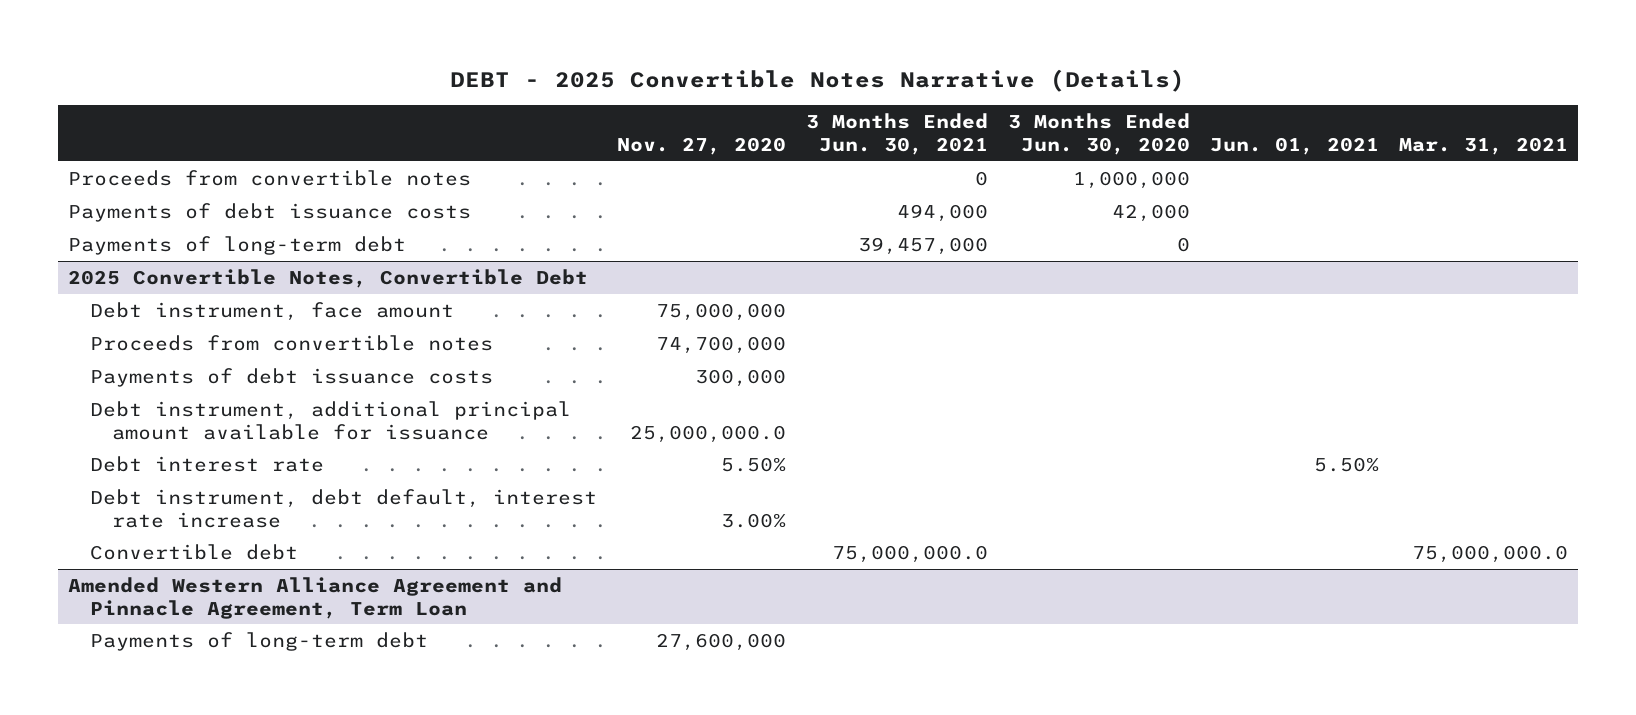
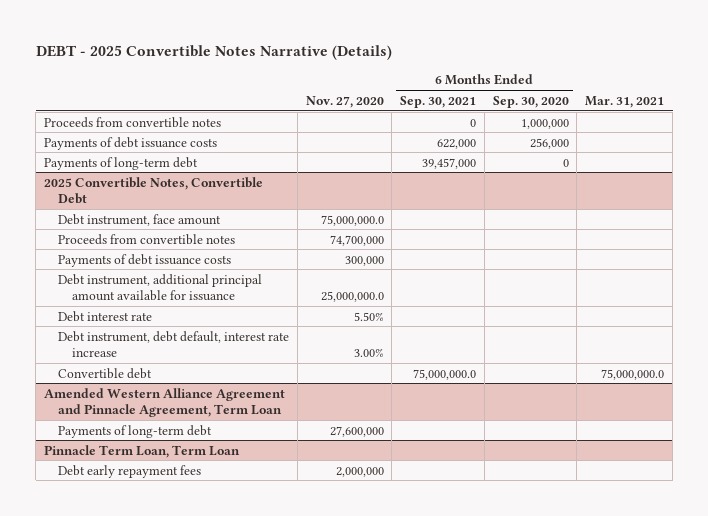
- | Nov. 27, 2020 | 3 Months Ended Jun. 30, 2021 | 3 Months Ended Jun. 30, 2020 | Jun. 01, 2021 | Mar. 31, 2021
+ | Nov. 27, 2020 | 6 Months Ended Sep. 30, 2021 | 6 Months Ended Sep. 30, 2020 | Mar. 31, 2021
@ 2025 Convertible Notes, Convertible Debt
- Debt instrument, face amount | 75,000,000 | | | |
+ Debt instrument, face amount | 75,000,000.0 | | |
+ Pinnacle Term Loan, Term Loan
+ Debt early repayment fees | 2,000,000 | | |

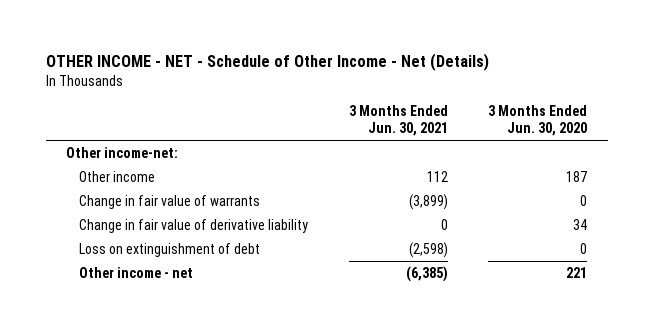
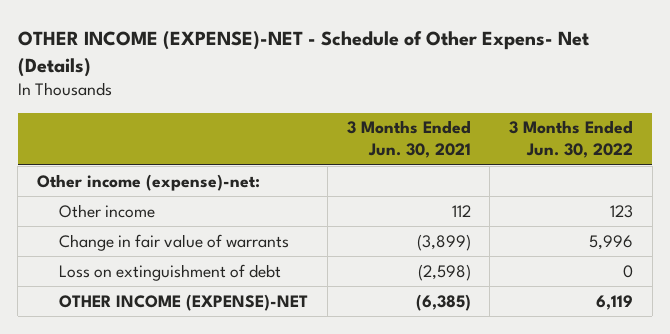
- OTHER INCOME - NET - Schedule of Other Income - Net (Details)
+ OTHER INCOME (EXPENSE)-NET - Schedule of Other Expens- Net (Details)
- | 3 Months Ended Jun. 30, 2021 | 3 Months Ended Jun. 30, 2020
+ | 3 Months Ended Jun. 30, 2021 | 3 Months Ended Jun. 30, 2022
- Other income-net:
+ Other income (expense)-net:
- Change in fair value of derivative liability | 0 | 34
- Other income - net | (6,385) | 221
+ OTHER INCOME (EXPENSE)-NET | (6,385) | 6,119

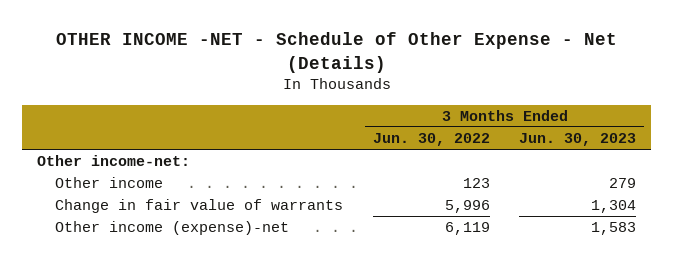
- OTHER INCOME (EXPENSE)-NET - Schedule of Other Expens- Net (Details)
+ OTHER INCOME -NET - Schedule of Other Expense - Net (Details)
- | 3 Months Ended Jun. 30, 2021 | 3 Months Ended Jun. 30, 2022
+ | 3 Months Ended Jun. 30, 2022 | 3 Months Ended Jun. 30, 2023
- Other income (expense)-net:
+ Other income-net:
- Loss on extinguishment of debt | (2,598) | 0
- OTHER INCOME (EXPENSE)-NET | (6,385) | 6,119
+ Other income (expense)-net | 6,119 | 1,583

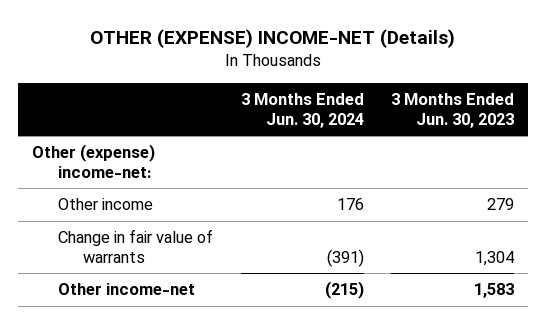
- OTHER INCOME -NET - Schedule of Other Expense - Net (Details)
+ OTHER (EXPENSE) INCOME-NET (Details)
- | 3 Months Ended Jun. 30, 2022 | 3 Months Ended Jun. 30, 2023
+ | 3 Months Ended Jun. 30, 2024 | 3 Months Ended Jun. 30, 2023
- Other income-net:
+ Other (expense) income-net:
- Other income (expense)-net | 6,119 | 1,583
+ Other income-net | (215) | 1,583

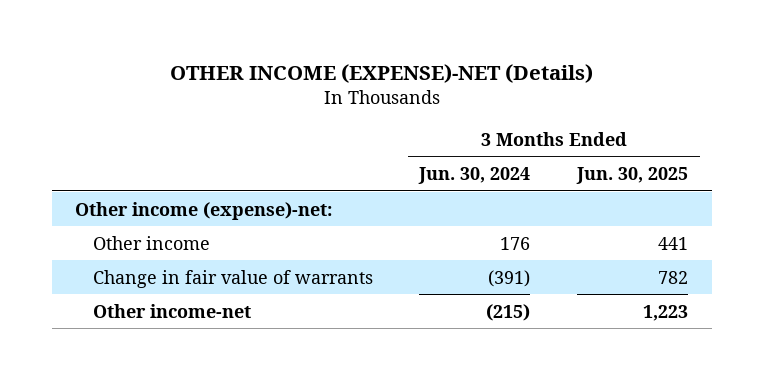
- OTHER (EXPENSE) INCOME-NET (Details)
+ OTHER INCOME (EXPENSE)-NET (Details)
- | 3 Months Ended Jun. 30, 2024 | 3 Months Ended Jun. 30, 2023
+ | 3 Months Ended Jun. 30, 2024 | 3 Months Ended Jun. 30, 2025
- Other (expense) income-net:
+ Other income (expense)-net:

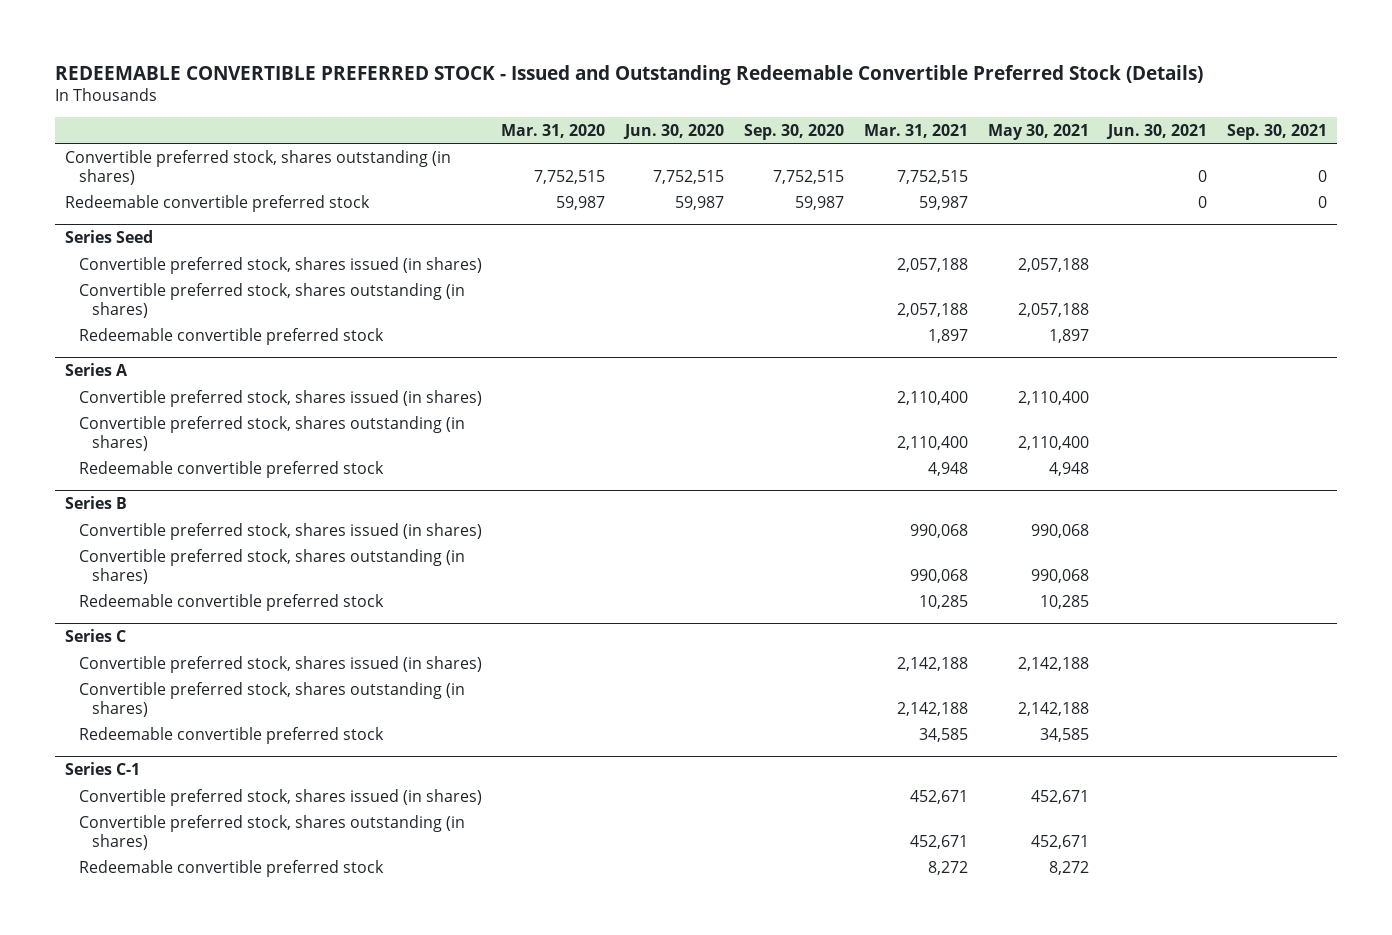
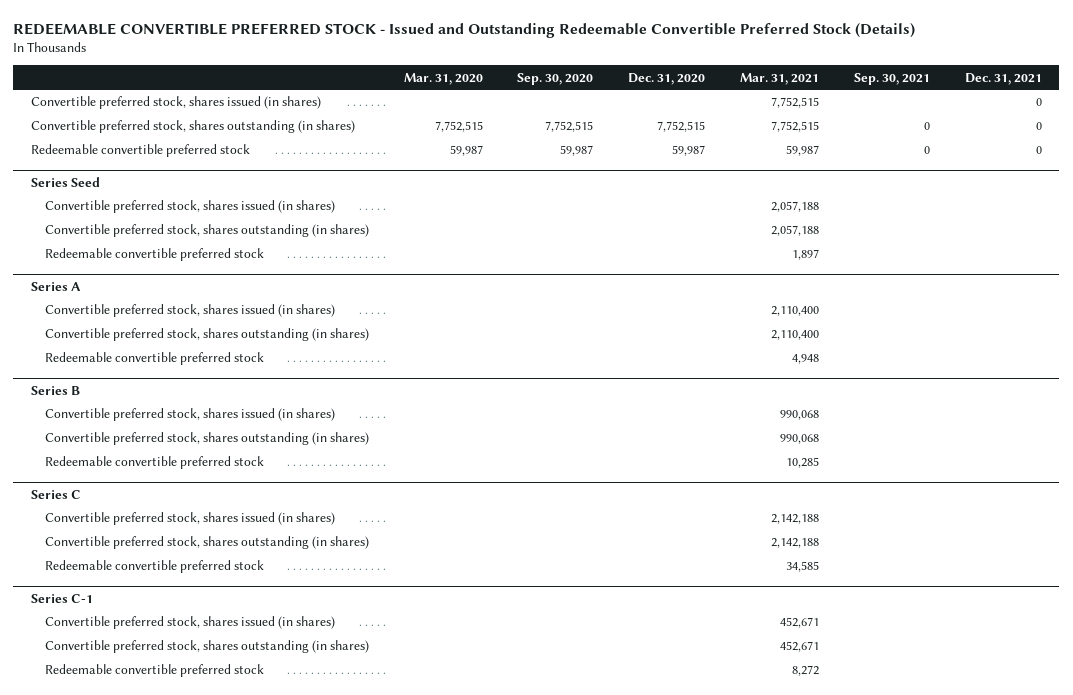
- | Mar. 31, 2020 | Jun. 30, 2020 | Sep. 30, 2020 | Mar. 31, 2021 | May 30, 2021 | Jun. 30, 2021 | Sep. 30, 2021
+ | Mar. 31, 2020 | Sep. 30, 2020 | Dec. 31, 2020 | Mar. 31, 2021 | Sep. 30, 2021 | Dec. 31, 2021
+ Convertible preferred stock, shares issued (in shares) | | | | 7,752,515 | | 0

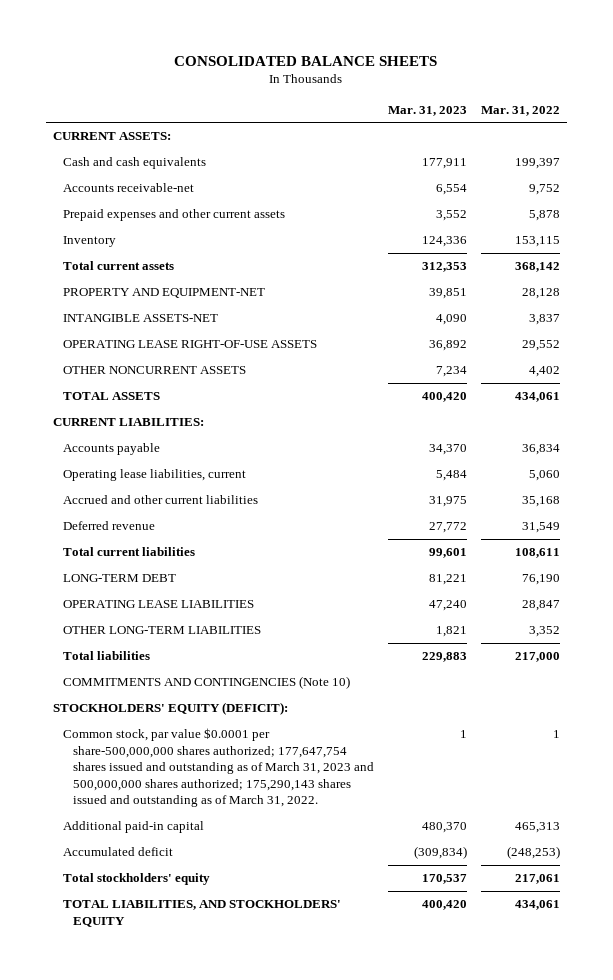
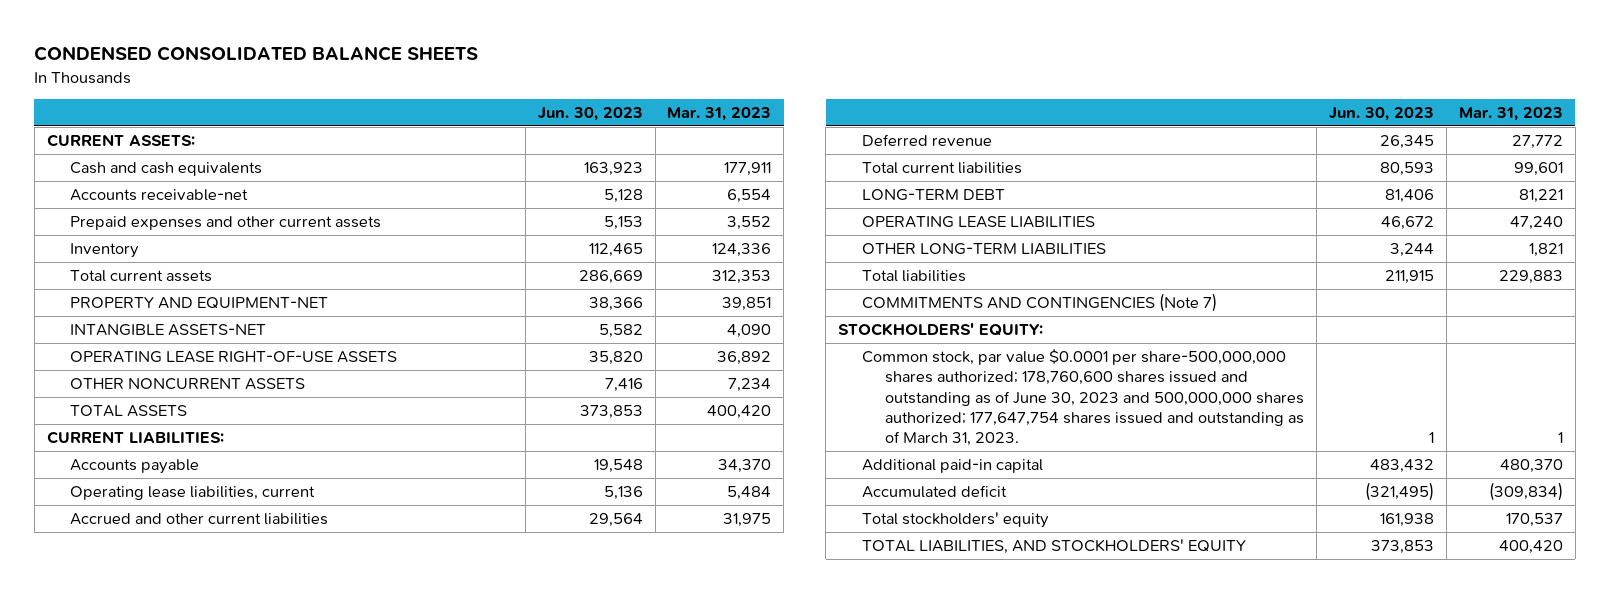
- CONSOLIDATED BALANCE SHEETS
+ CONDENSED CONSOLIDATED BALANCE SHEETS
- | Mar. 31, 2023 | Mar. 31, 2022
+ | Jun. 30, 2023 | Mar. 31, 2023
- COMMITMENTS AND CONTINGENCIES (Note 10)
- STOCKHOLDERS' EQUITY (DEFICIT):
- Common stock, par value $0.0001 per share-500,000,000 shares authorized; 177,647,754 shares issued and outstanding as of March 31, 2023 and 500,000,000 shares authorized; 175,290,143 shares issued and outstanding as of March 31, 2022. | 1 | 1
+ COMMITMENTS AND CONTINGENCIES (Note 7)
+ STOCKHOLDERS' EQUITY:
+ Common stock, par value $0.0001 per share-500,000,000 shares authorized; 178,760,600 shares issued and outstanding as of June 30, 2023 and 500,000,000 shares authorized; 177,647,754 shares issued and outstanding as of March 31, 2023. | 1 | 1

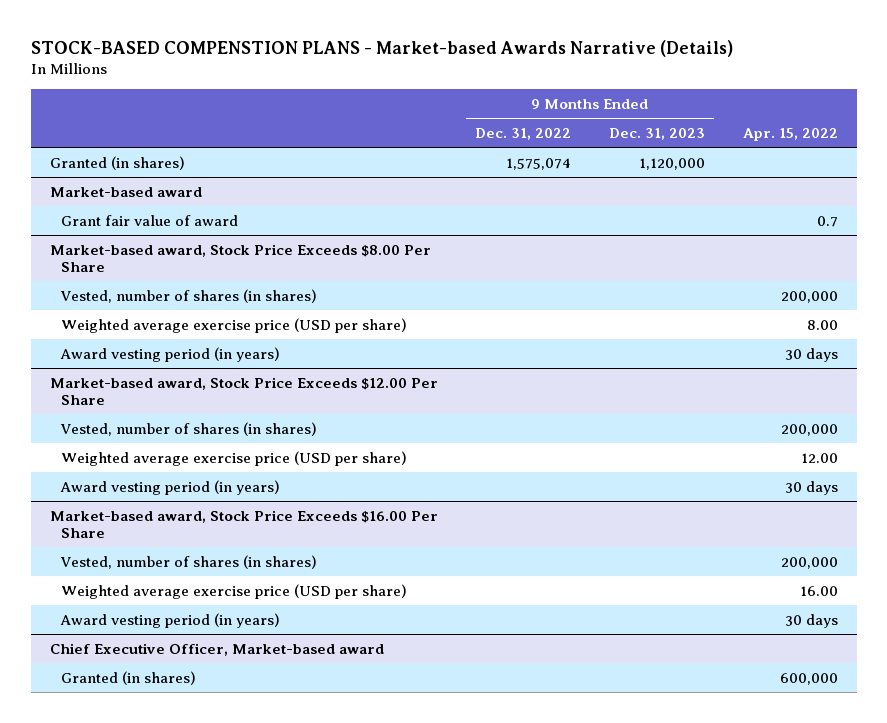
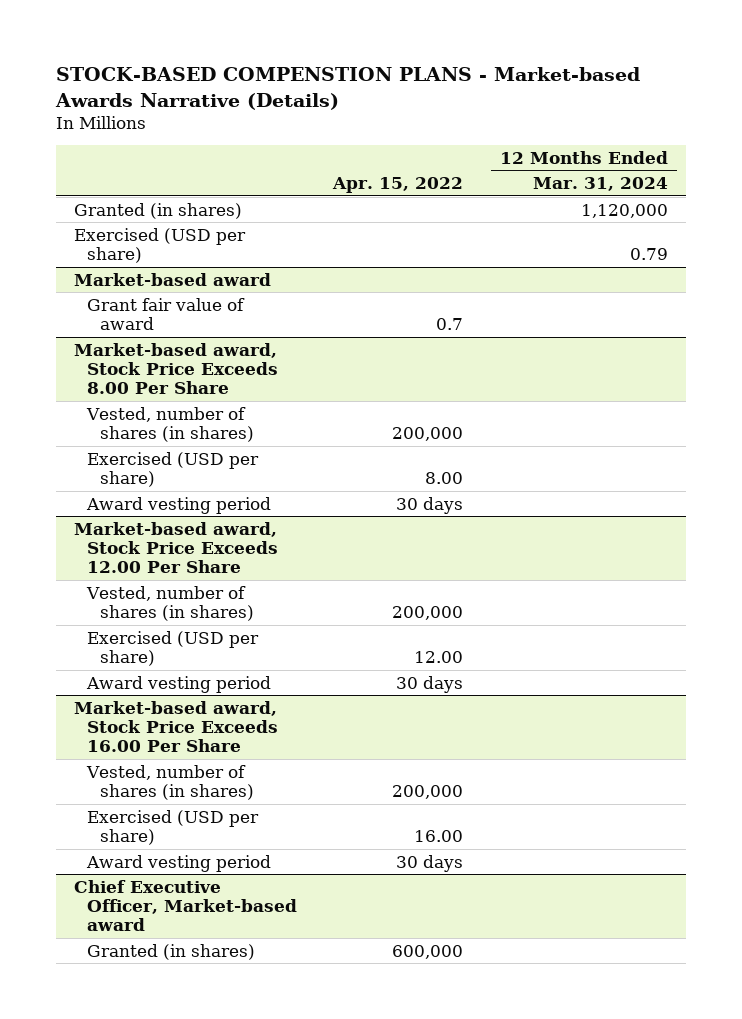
- | 9 Months Ended Dec. 31, 2022 | 9 Months Ended Dec. 31, 2023 | Apr. 15, 2022
+ | Apr. 15, 2022 | 12 Months Ended Mar. 31, 2024
+ Exercised (USD per share) | | 0.79
- Market-based award, Stock Price Exceeds $8.00 Per Share
+ Market-based award, Stock Price Exceeds 8.00 Per Share
- Weighted average exercise price (USD per share) | | | 8.00
- Award vesting period (in years) | | | 30 days
- Market-based award, Stock Price Exceeds $12.00 Per Share
+ Exercised (USD per share) | 8.00 |
+ Award vesting period | 30 days |
+ Market-based award, Stock Price Exceeds 12.00 Per Share
- Weighted average exercise price (USD per share) | | | 12.00
- Award vesting period (in years) | | | 30 days
- Market-based award, Stock Price Exceeds $16.00 Per Share
+ Exercised (USD per share) | 12.00 |
+ Award vesting period | 30 days |
+ Market-based award, Stock Price Exceeds 16.00 Per Share
- Weighted average exercise price (USD per share) | | | 16.00
- Award vesting period (in years) | | | 30 days
+ Exercised (USD per share) | 16.00 |
+ Award vesting period | 30 days |

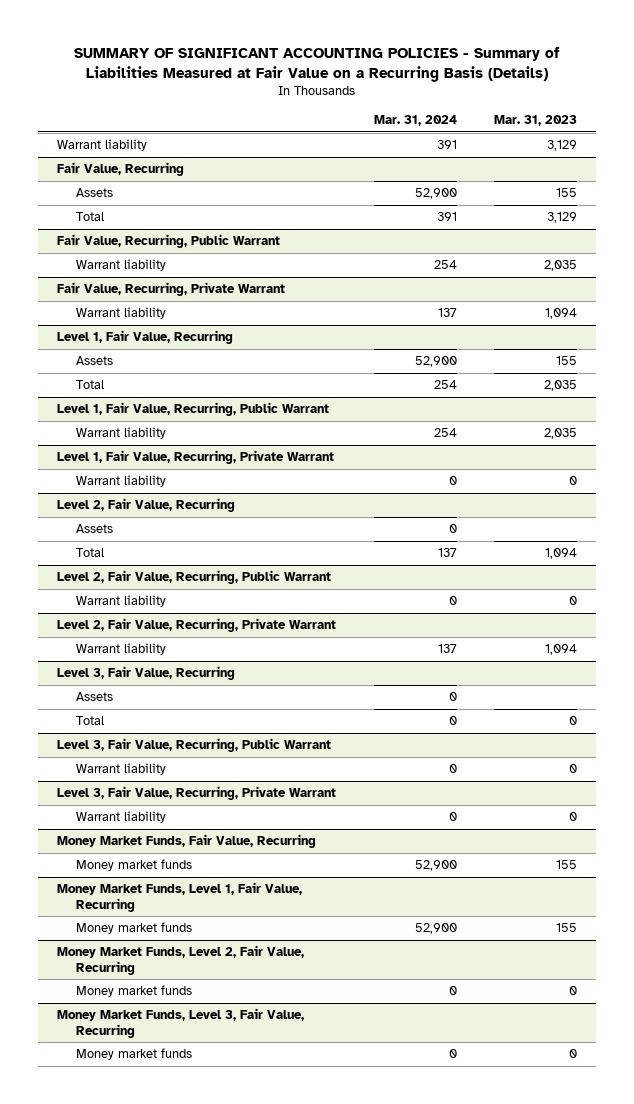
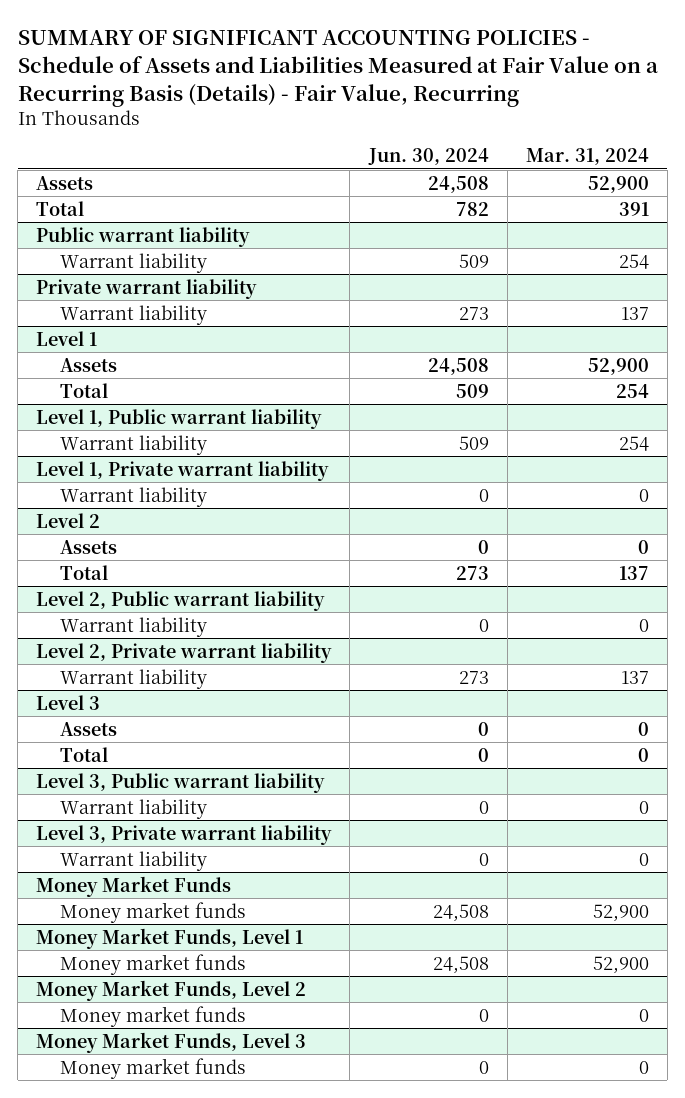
- SUMMARY OF SIGNIFICANT ACCOUNTING POLICIES - Summary of Liabilities Measured at Fair Value on a Recurring Basis (Details)
+ SUMMARY OF SIGNIFICANT ACCOUNTING POLICIES - Schedule of Assets and Liabilities Measured at Fair Value on a Recurring Basis (Details) - Fair Value, Recurring
- | Mar. 31, 2024 | Mar. 31, 2023
+ | Jun. 30, 2024 | Mar. 31, 2024
- Warrant liability | 391 | 3,129
- Fair Value, Recurring
- Fair Value, Recurring, Public Warrant
+ Public warrant liability
- Fair Value, Recurring, Private Warrant
+ Private warrant liability
- Level 1, Fair Value, Recurring
+ Level 1
- Level 1, Fair Value, Recurring, Public Warrant
+ Level 1, Public warrant liability
- Level 1, Fair Value, Recurring, Private Warrant
+ Level 1, Private warrant liability
- Level 2, Fair Value, Recurring
+ Level 2
- Level 2, Fair Value, Recurring, Public Warrant
+ Level 2, Public warrant liability
- Level 2, Fair Value, Recurring, Private Warrant
+ Level 2, Private warrant liability
- Level 3, Fair Value, Recurring
+ Level 3
- Level 3, Fair Value, Recurring, Public Warrant
+ Level 3, Public warrant liability
- Level 3, Fair Value, Recurring, Private Warrant
+ Level 3, Private warrant liability
- Money Market Funds, Fair Value, Recurring
+ Money Market Funds
- Money Market Funds, Level 1, Fair Value, Recurring
+ Money Market Funds, Level 1
- Money Market Funds, Level 2, Fair Value, Recurring
+ Money Market Funds, Level 2
- Money Market Funds, Level 3, Fair Value, Recurring
+ Money Market Funds, Level 3

